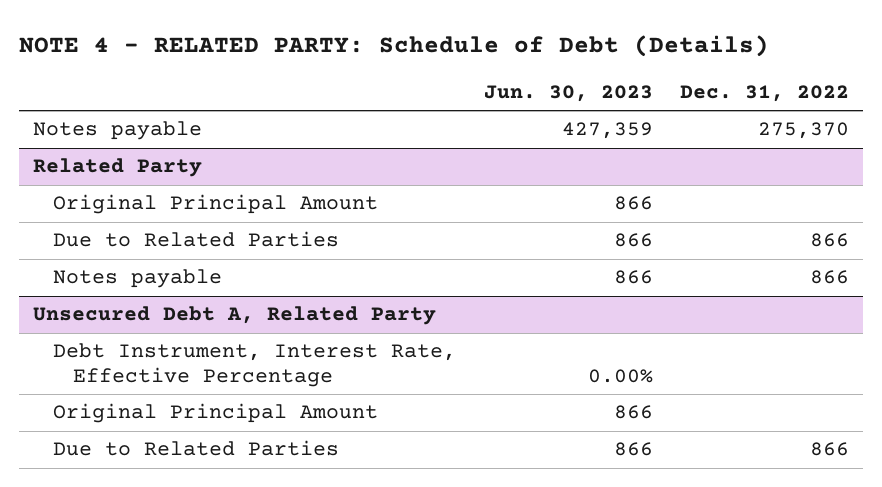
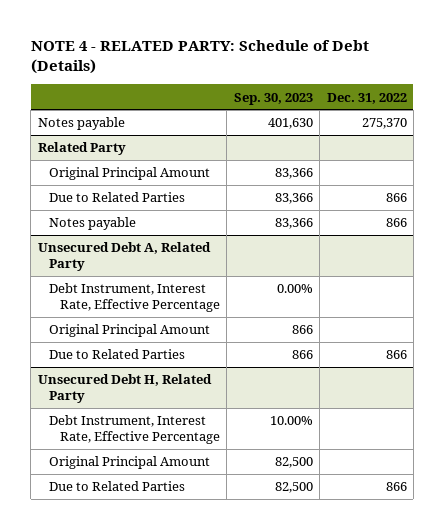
- | Jun. 30, 2023 | Dec. 31, 2022
+ | Sep. 30, 2023 | Dec. 31, 2022
+ Unsecured Debt H, Related Party
+ Debt Instrument, Interest Rate, Effective Percentage | 10.00% |
+ Original Principal Amount | 82,500 |
+ Due to Related Parties | 82,500 | 866

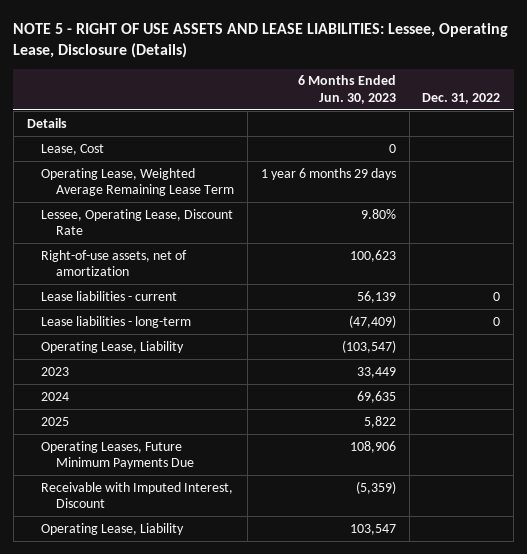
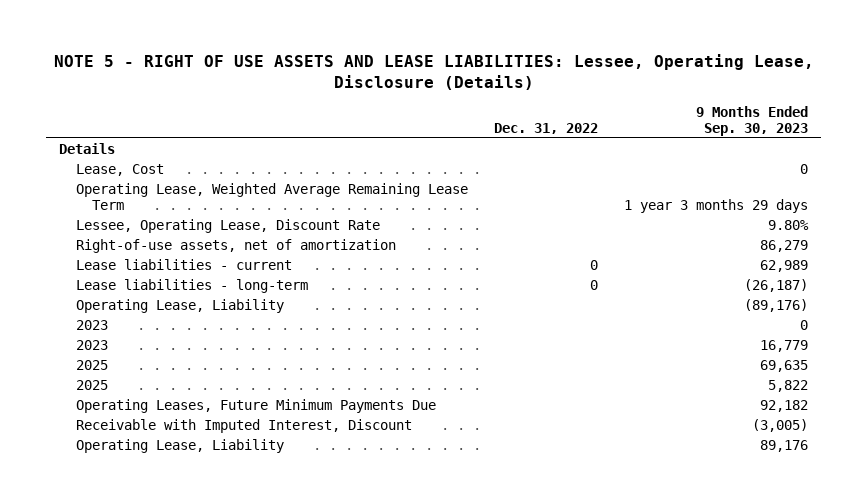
- | 6 Months Ended Jun. 30, 2023 | Dec. 31, 2022
+ | Dec. 31, 2022 | 9 Months Ended Sep. 30, 2023
- 2024 | 69,635 |
+ 2023 | | 16,779
+ 2025 | | 5,822

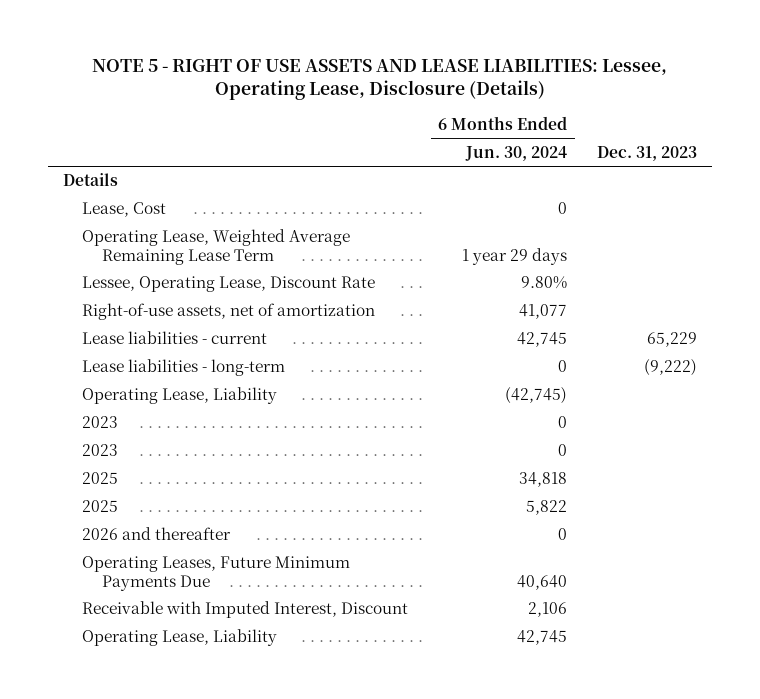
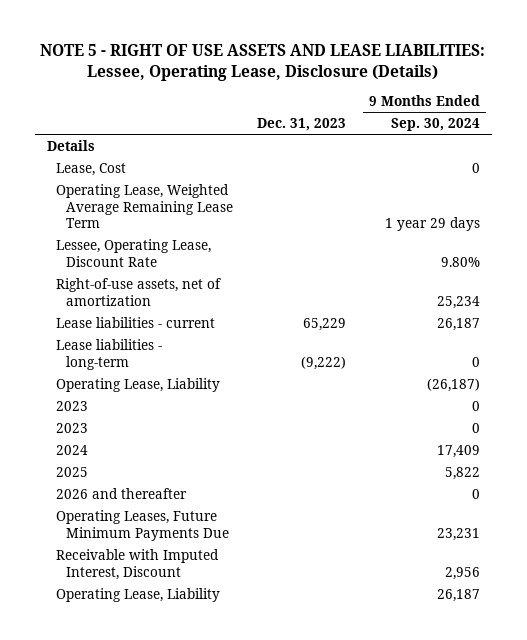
- | 6 Months Ended Jun. 30, 2024 | Dec. 31, 2023
+ | Dec. 31, 2023 | 9 Months Ended Sep. 30, 2024
- 2025 | 34,818 |
+ 2024 | | 17,409

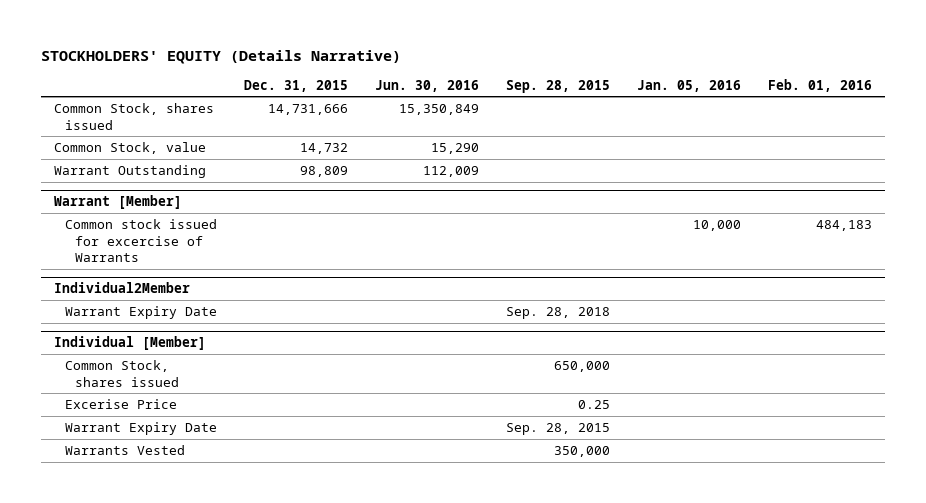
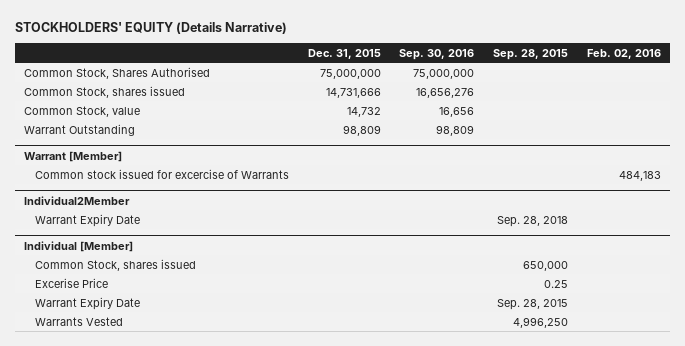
- | Dec. 31, 2015 | Jun. 30, 2016 | Sep. 28, 2015 | Jan. 05, 2016 | Feb. 01, 2016
+ | Dec. 31, 2015 | Sep. 30, 2016 | Sep. 28, 2015 | Feb. 02, 2016
+ Common Stock, Shares Authorised | 75,000,000 | 75,000,000 | |
@ Individual [Member]
- Warrants Vested | | | 350,000 | |
+ Warrants Vested | | | 4,996,250 |

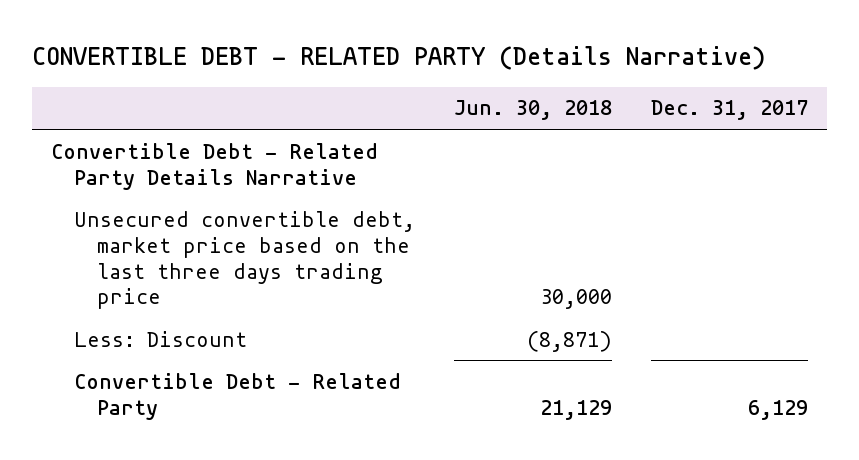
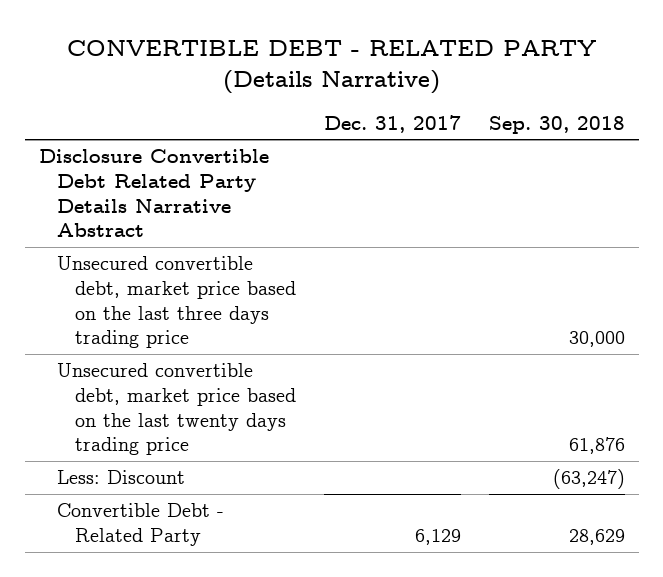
- | Jun. 30, 2018 | Dec. 31, 2017
+ | Dec. 31, 2017 | Sep. 30, 2018
- Convertible Debt - Related Party Details Narrative
+ Disclosure Convertible Debt Related Party Details Narrative Abstract
+ Unsecured convertible debt, market price based on the last twenty days trading price | | 61,876

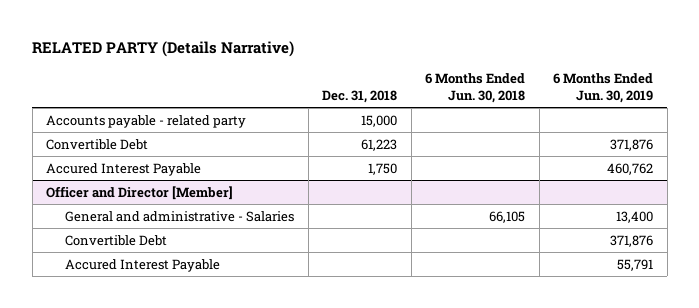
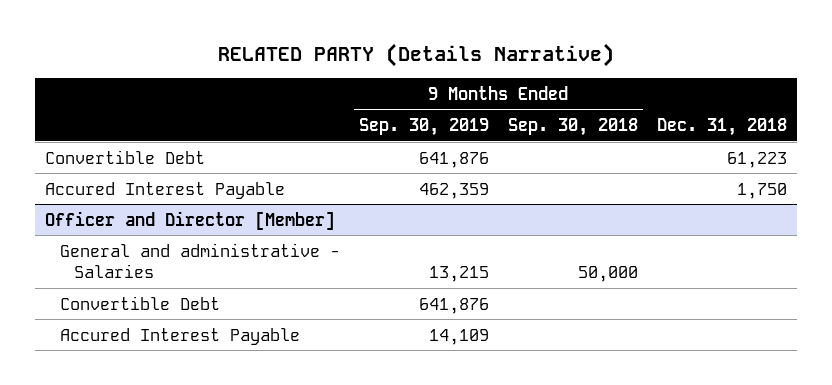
- | Dec. 31, 2018 | 6 Months Ended Jun. 30, 2018 | 6 Months Ended Jun. 30, 2019
+ | 9 Months Ended Sep. 30, 2019 | 9 Months Ended Sep. 30, 2018 | Dec. 31, 2018
- Accounts payable - related party | 15,000 | |

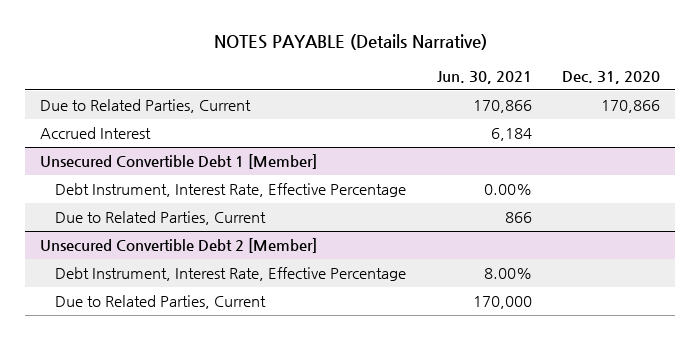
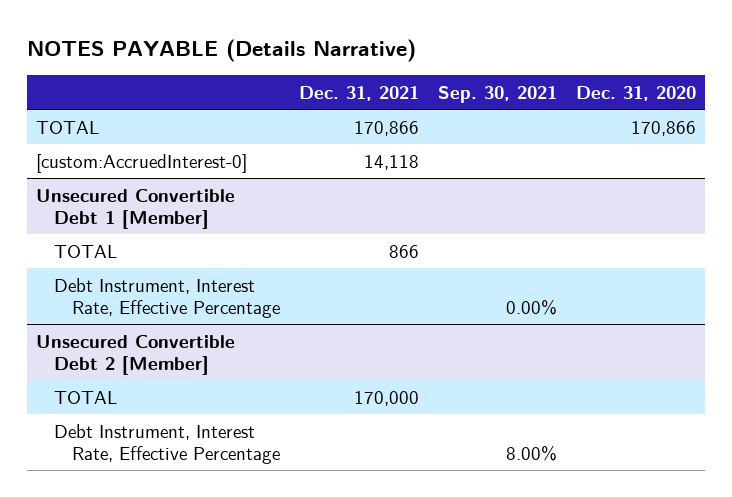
- | Jun. 30, 2021 | Dec. 31, 2020
+ | Dec. 31, 2021 | Sep. 30, 2021 | Dec. 31, 2020
- Due to Related Parties, Current | 170,866 | 170,866
- Accrued Interest | 6,184 |
+ TOTAL | 170,866 | | 170,866
+ [custom:AccruedInterest-0] | 14,118 | |
@ Unsecured Convertible Debt 1 [Member]
+ TOTAL | 866 | |
- Due to Related Parties, Current | 866 |
@ Unsecured Convertible Debt 2 [Member]
+ TOTAL | 170,000 | |
- Due to Related Parties, Current | 170,000 |

